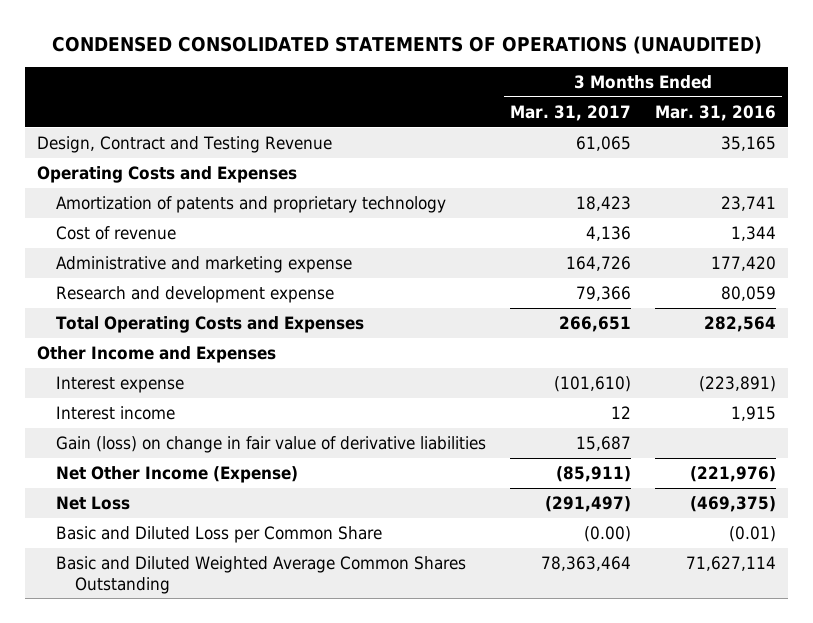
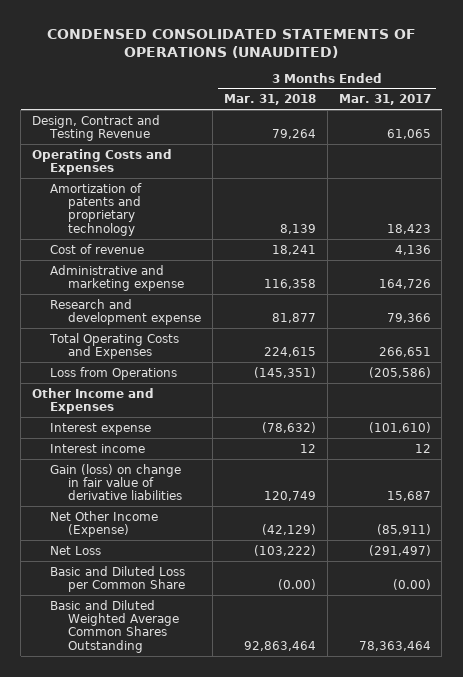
- | 3 Months Ended Mar. 31, 2017 | 3 Months Ended Mar. 31, 2016
+ | 3 Months Ended Mar. 31, 2018 | 3 Months Ended Mar. 31, 2017
+ Loss from Operations | (145,351) | (205,586)

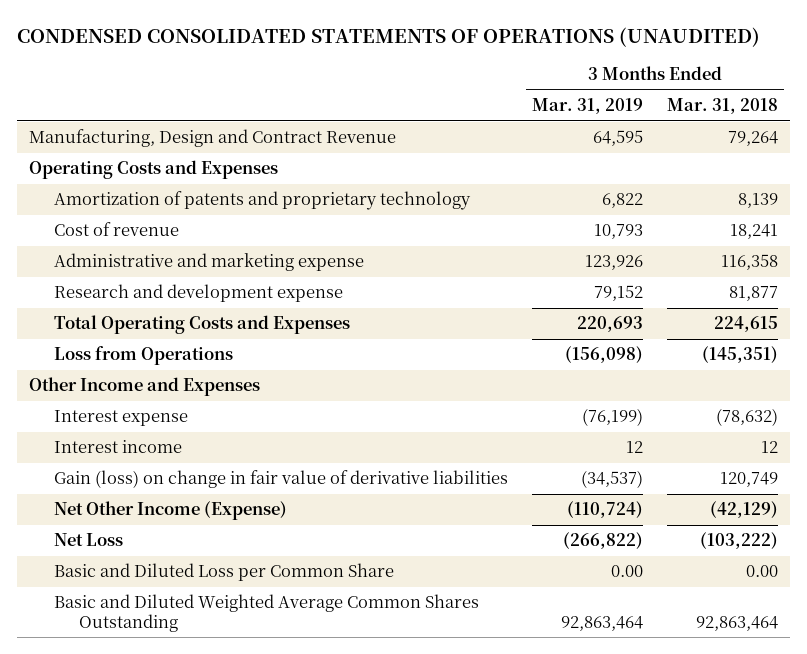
- | 3 Months Ended Mar. 31, 2018 | 3 Months Ended Mar. 31, 2017
+ | 3 Months Ended Mar. 31, 2019 | 3 Months Ended Mar. 31, 2018
- Design, Contract and Testing Revenue | 79,264 | 61,065
+ Manufacturing, Design and Contract Revenue | 64,595 | 79,264
- Basic and Diluted Loss per Common Share | (0.00) | (0.00)
+ Basic and Diluted Loss per Common Share | 0.00 | 0.00

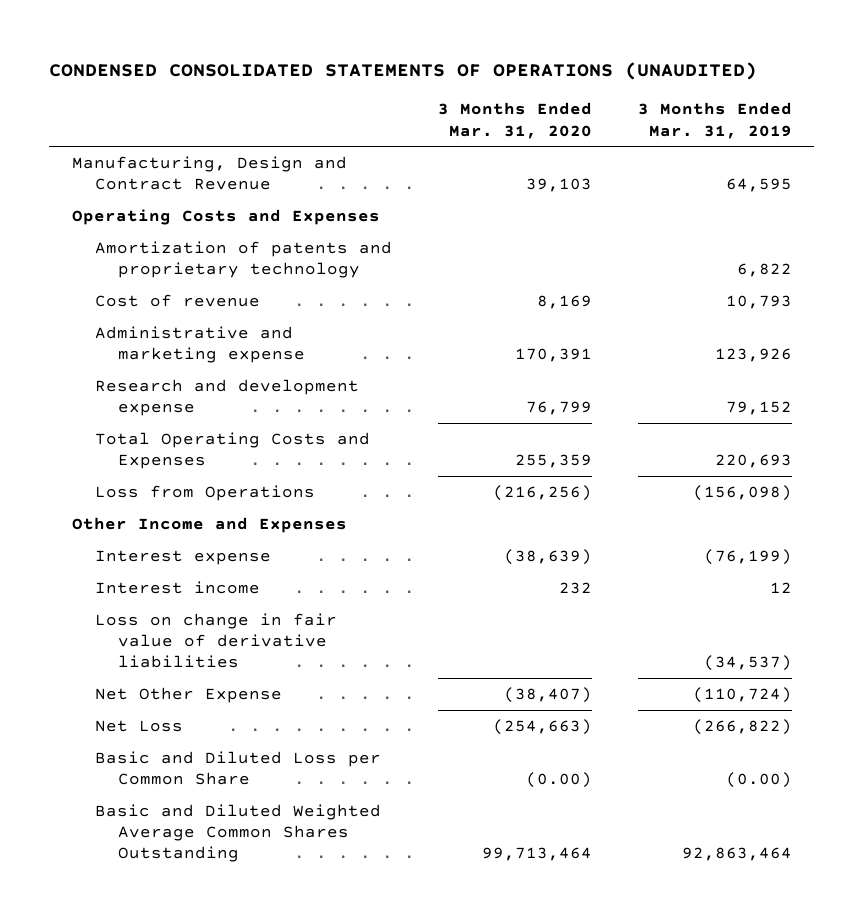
- | 3 Months Ended Mar. 31, 2019 | 3 Months Ended Mar. 31, 2018
+ | 3 Months Ended Mar. 31, 2020 | 3 Months Ended Mar. 31, 2019
- Gain (loss) on change in fair value of derivative liabilities | (34,537) | 120,749
- Net Other Income (Expense) | (110,724) | (42,129)
+ Loss on change in fair value of derivative liabilities | | (34,537)
+ Net Other Expense | (38,407) | (110,724)
- Basic and Diluted Loss per Common Share | 0.00 | 0.00
+ Basic and Diluted Loss per Common Share | (0.00) | (0.00)

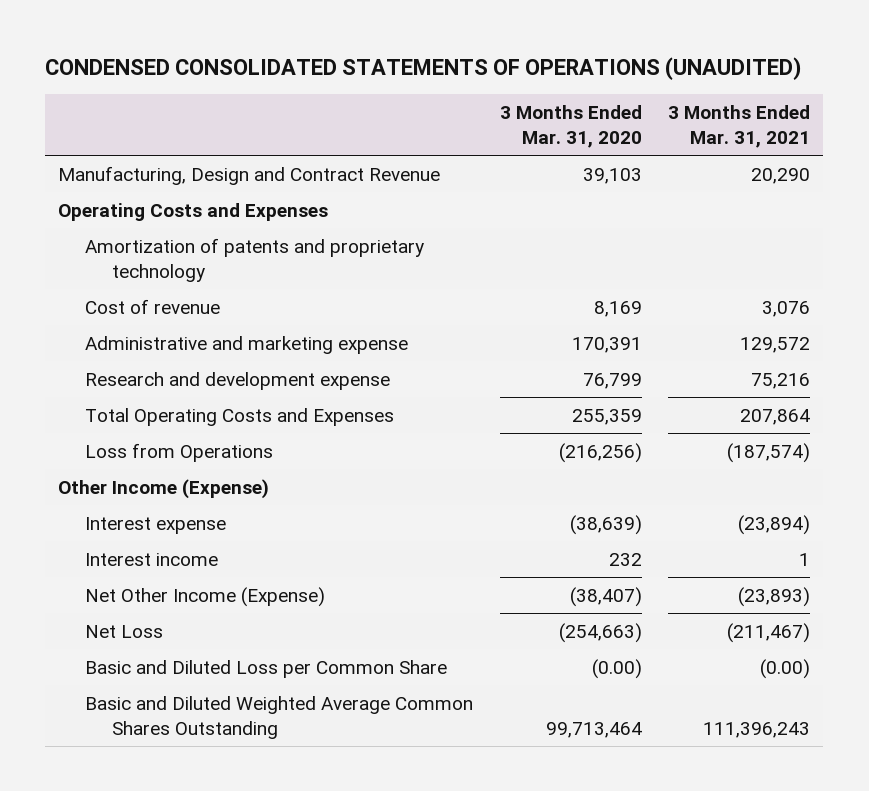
- | 3 Months Ended Mar. 31, 2020 | 3 Months Ended Mar. 31, 2019
+ | 3 Months Ended Mar. 31, 2020 | 3 Months Ended Mar. 31, 2021
- Other Income and Expenses
+ Other Income (Expense)
- Loss on change in fair value of derivative liabilities | | (34,537)
- Net Other Expense | (38,407) | (110,724)
+ Net Other Income (Expense) | (38,407) | (23,893)

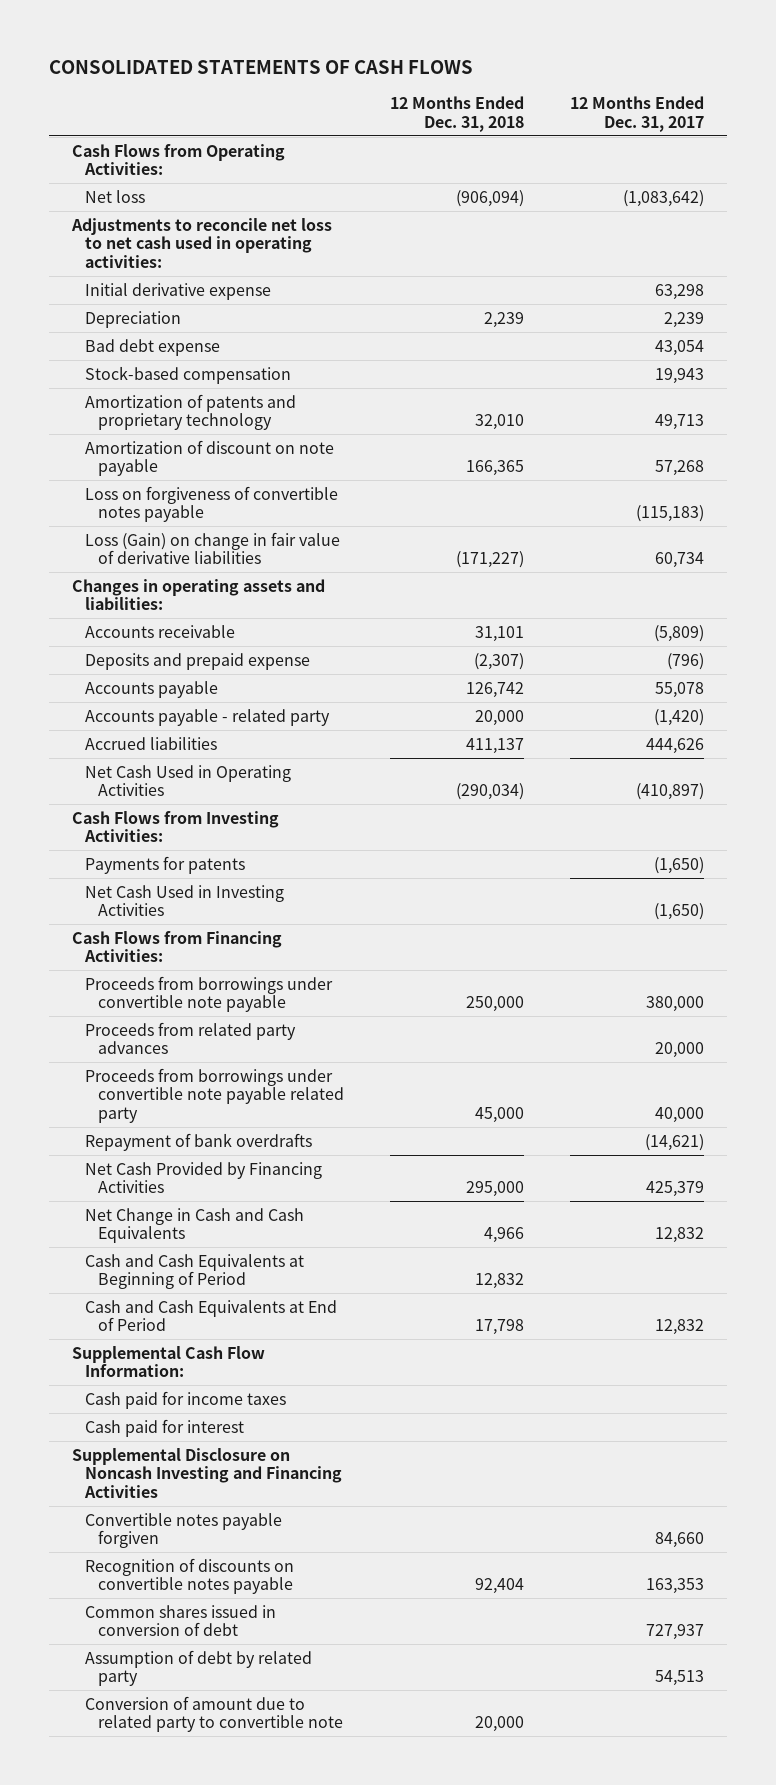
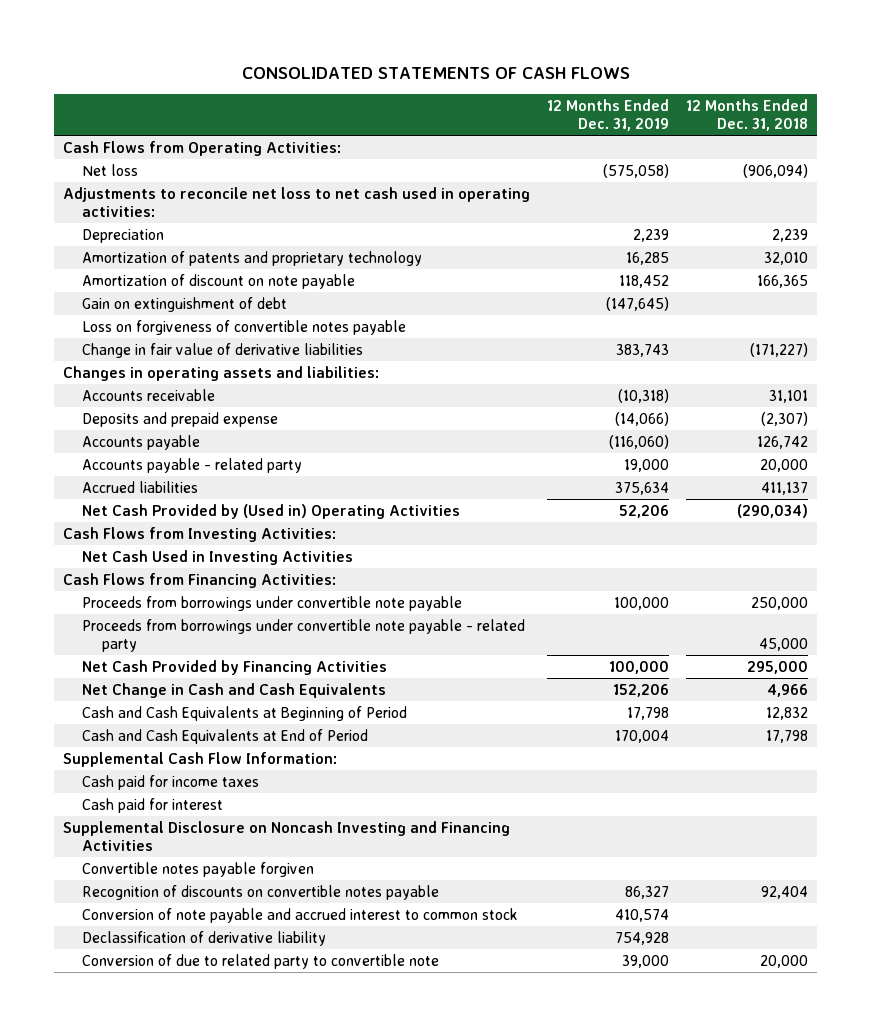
- | 12 Months Ended Dec. 31, 2018 | 12 Months Ended Dec. 31, 2017
+ | 12 Months Ended Dec. 31, 2019 | 12 Months Ended Dec. 31, 2018
- Initial derivative expense | | 63,298
- Bad debt expense | | 43,054
- Stock-based compensation | | 19,943
+ Gain on extinguishment of debt | (147,645) |
- Loss (Gain) on change in fair value of derivative liabilities | (171,227) | 60,734
+ Change in fair value of derivative liabilities | 383,743 | (171,227)
- Net Cash Used in Operating Activities | (290,034) | (410,897)
+ Net Cash Provided by (Used in) Operating Activities | 52,206 | (290,034)
- Payments for patents | | (1,650)
- Proceeds from related party advances | | 20,000
- Proceeds from borrowings under convertible note payable related party | 45,000 | 40,000
- Repayment of bank overdrafts | | (14,621)
+ Proceeds from borrowings under convertible note payable - related party | | 45,000
- Common shares issued in conversion of debt | | 727,937
- Assumption of debt by related party | | 54,513
- Conversion of amount due to related party to convertible note | 20,000 |
+ Conversion of note payable and accrued interest to common stock | 410,574 |
+ Declassification of derivative liability | 754,928 |
+ Conversion of due to related party to convertible note | 39,000 | 20,000

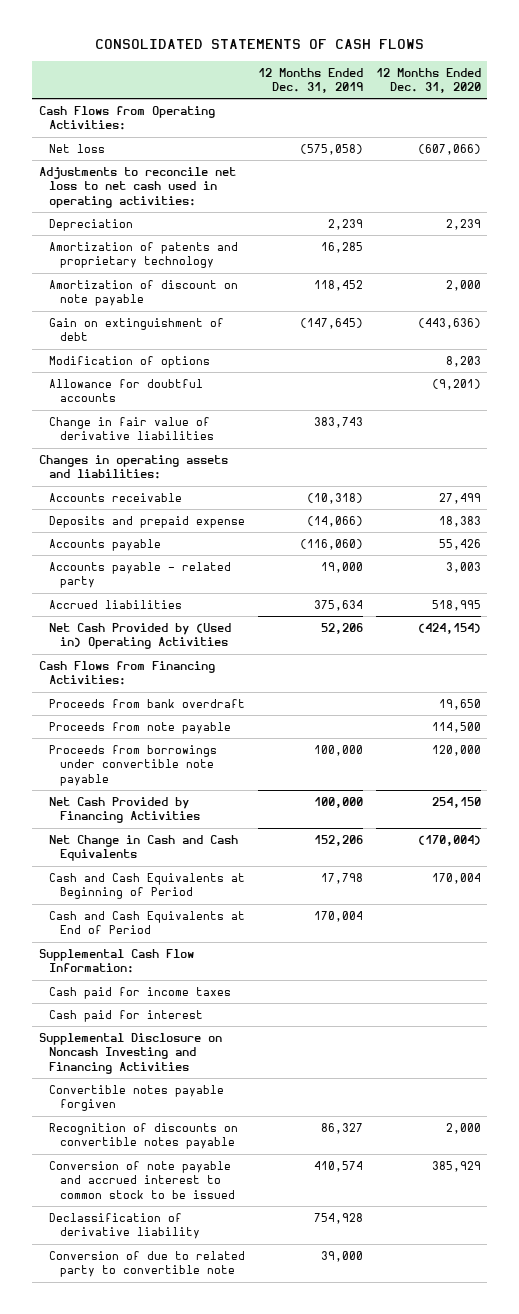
- | 12 Months Ended Dec. 31, 2019 | 12 Months Ended Dec. 31, 2018
+ | 12 Months Ended Dec. 31, 2019 | 12 Months Ended Dec. 31, 2020
- Loss on forgiveness of convertible notes payable
+ Modification of options | | 8,203
+ Allowance for doubtful accounts | | (9,201)
- Cash Flows from Investing Activities:
- Net Cash Used in Investing Activities
+ Proceeds from bank overdraft | | 19,650
+ Proceeds from note payable | | 114,500
- Proceeds from borrowings under convertible note payable - related party | | 45,000
- Conversion of note payable and accrued interest to common stock | 410,574 |
+ Conversion of note payable and accrued interest to common stock to be issued | 410,574 | 385,929

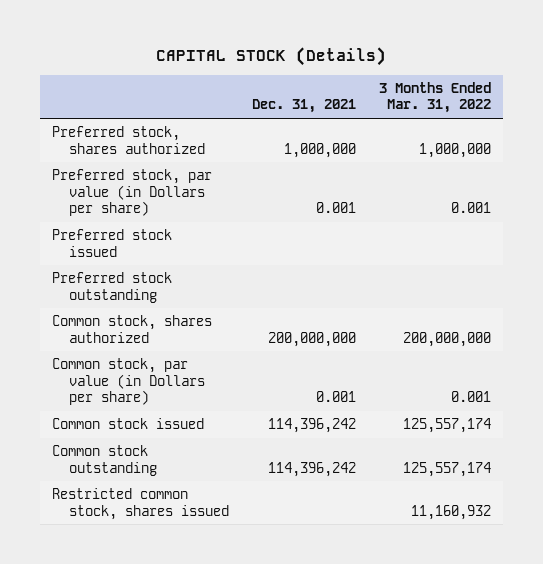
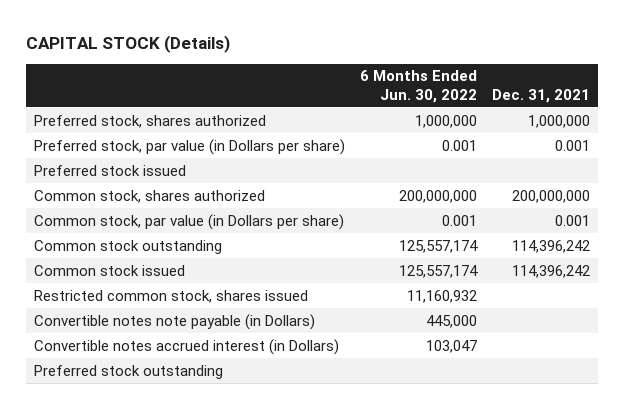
- | Dec. 31, 2021 | 3 Months Ended Mar. 31, 2022
+ | 6 Months Ended Jun. 30, 2022 | Dec. 31, 2021
moved down: Common stock issued | 125,557,174 | 114,396,242
+ Convertible notes note payable (in Dollars) | 445,000 |
+ Convertible notes accrued interest (in Dollars) | 103,047 |
moved down: Preferred stock outstanding

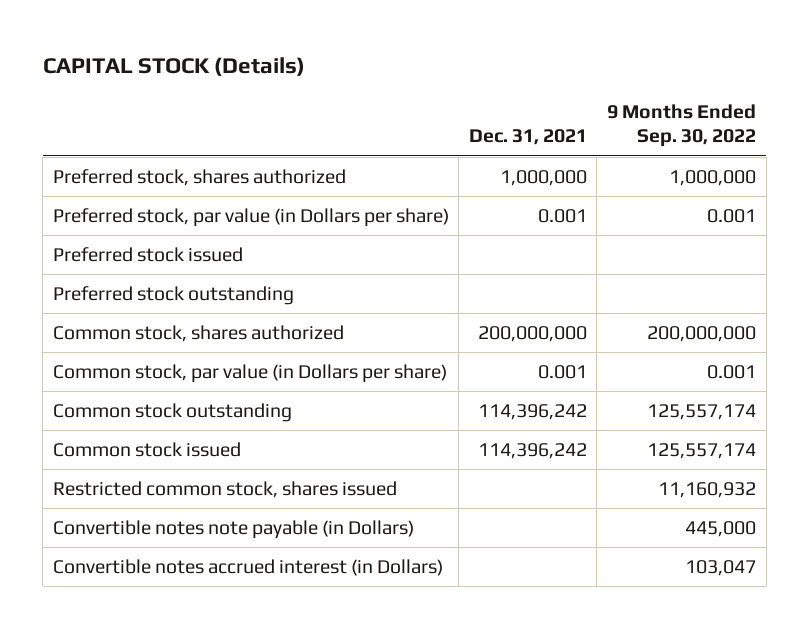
- | 6 Months Ended Jun. 30, 2022 | Dec. 31, 2021
+ | Dec. 31, 2021 | 9 Months Ended Sep. 30, 2022
moved up: Preferred stock outstanding

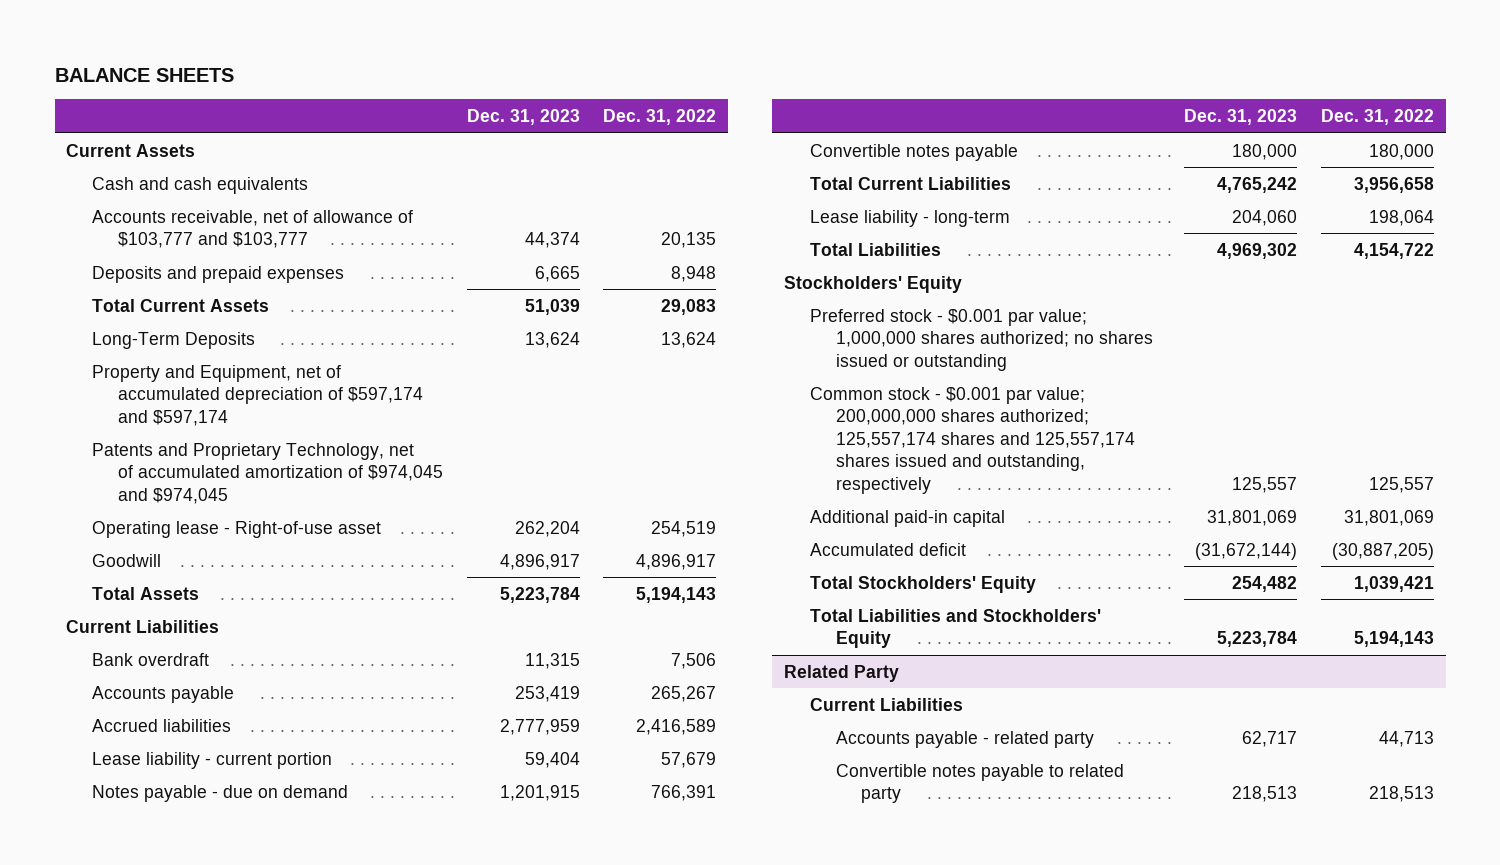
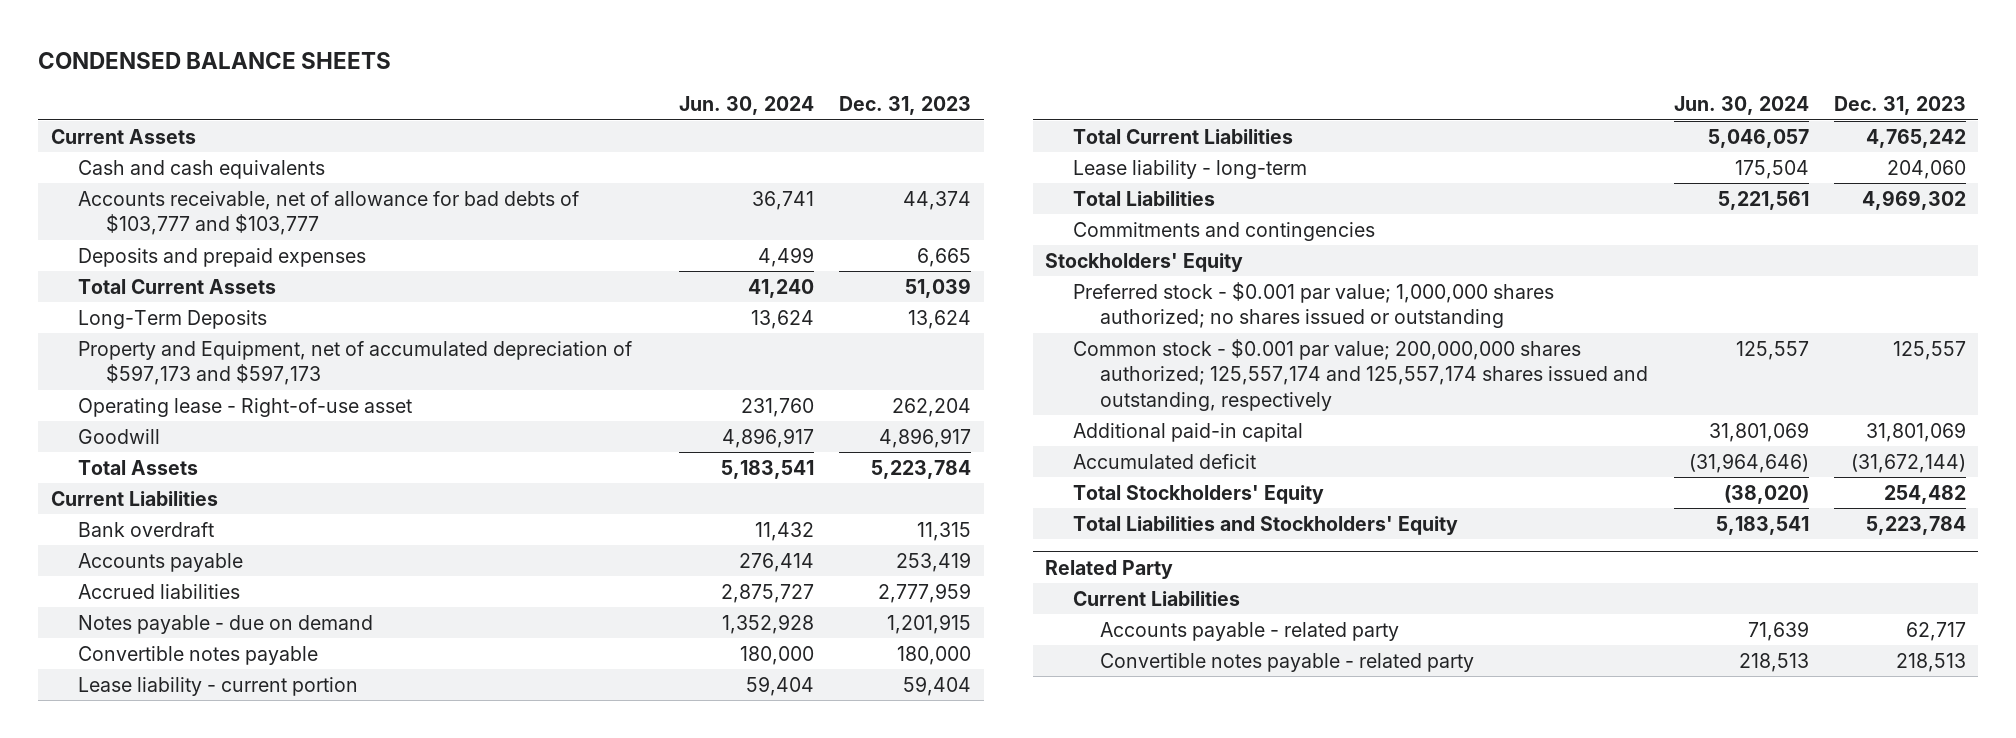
- BALANCE SHEETS
+ CONDENSED BALANCE SHEETS
- | Dec. 31, 2023 | Dec. 31, 2022
+ | Jun. 30, 2024 | Dec. 31, 2023
- Accounts receivable, net of allowance of $103,777 and $103,777 | 44,374 | 20,135
+ Accounts receivable, net of allowance for bad debts of $103,777 and $103,777 | 36,741 | 44,374
- Property and Equipment, net of accumulated depreciation of $597,174 and $597,174
- Patents and Proprietary Technology, net of accumulated amortization of $974,045 and $974,045
+ Property and Equipment, net of accumulated depreciation of $597,173 and $597,173
moved down: Lease liability - current portion | 59,404 | 59,404
+ Commitments and contingencies
- Common stock - $0.001 par value; 200,000,000 shares authorized; 125,557,174 shares and 125,557,174 shares issued and outstanding, respectively | 125,557 | 125,557
+ Common stock - $0.001 par value; 200,000,000 shares authorized; 125,557,174 and 125,557,174 shares issued and outstanding, respectively | 125,557 | 125,557
@ Related Party
- Convertible notes payable to related party | 218,513 | 218,513
+ Convertible notes payable - related party | 218,513 | 218,513

